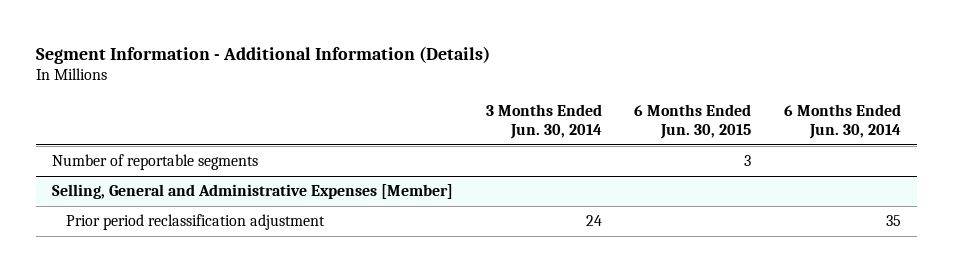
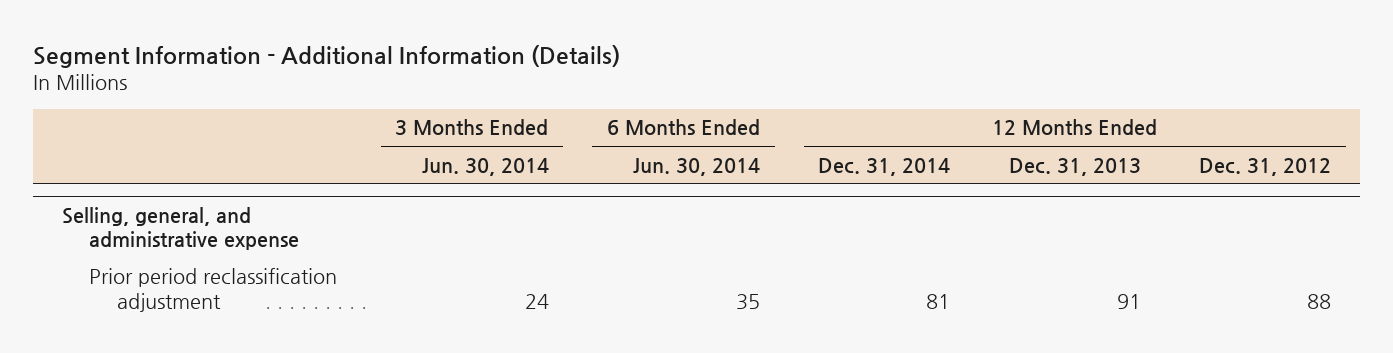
- | 3 Months Ended Jun. 30, 2014 | 6 Months Ended Jun. 30, 2015 | 6 Months Ended Jun. 30, 2014
+ | 3 Months Ended Jun. 30, 2014 | 6 Months Ended Jun. 30, 2014 | 12 Months Ended Dec. 31, 2014 | 12 Months Ended Dec. 31, 2013 | 12 Months Ended Dec. 31, 2012
- Number of reportable segments | | 3 |
- Selling, General and Administrative Expenses [Member]
+ Selling, general, and administrative expense

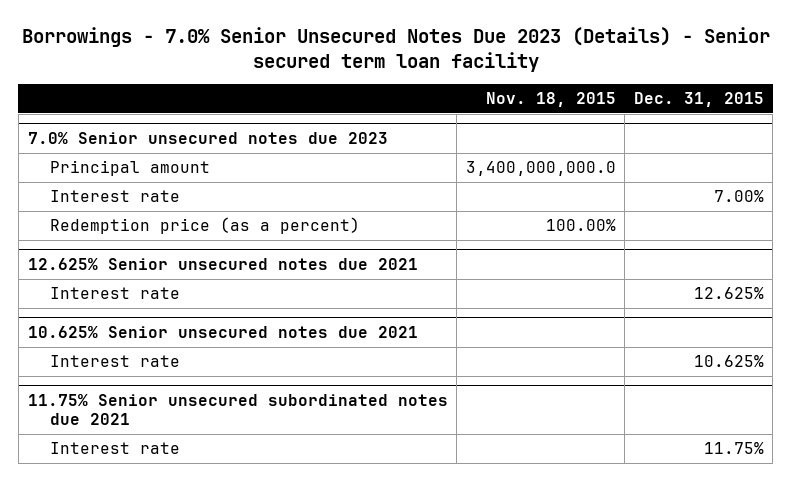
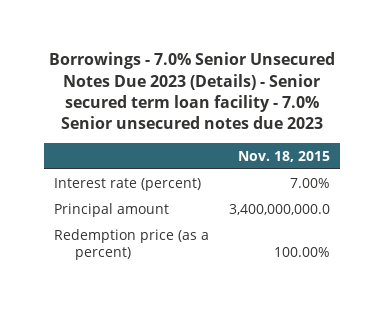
- Borrowings - 7.0% Senior Unsecured Notes Due 2023 (Details) - Senior secured term loan facility
+ Borrowings - 7.0% Senior Unsecured Notes Due 2023 (Details) - Senior secured term loan facility - 7.0% Senior unsecured notes due 2023
- | Nov. 18, 2015 | Dec. 31, 2015
+ | Nov. 18, 2015
- 7.0% Senior unsecured notes due 2023
+ Interest rate (percent) | 7.00%
- Interest rate | | 7.00%
- 12.625% Senior unsecured notes due 2021
- Interest rate | | 12.625%
- 10.625% Senior unsecured notes due 2021
- Interest rate | | 10.625%
- 11.75% Senior unsecured subordinated notes due 2021
- Interest rate | | 11.75%

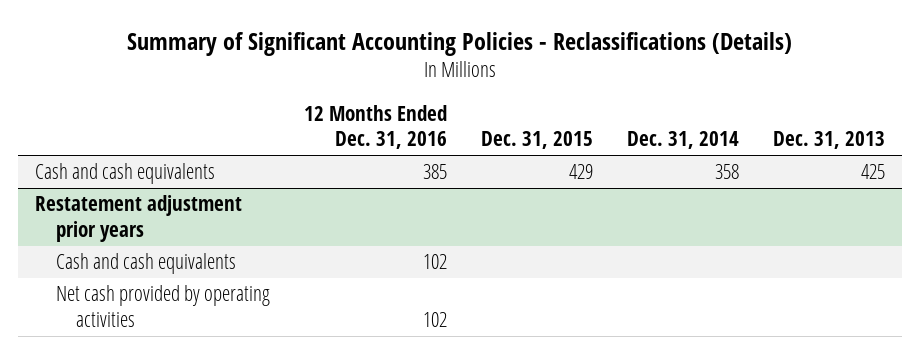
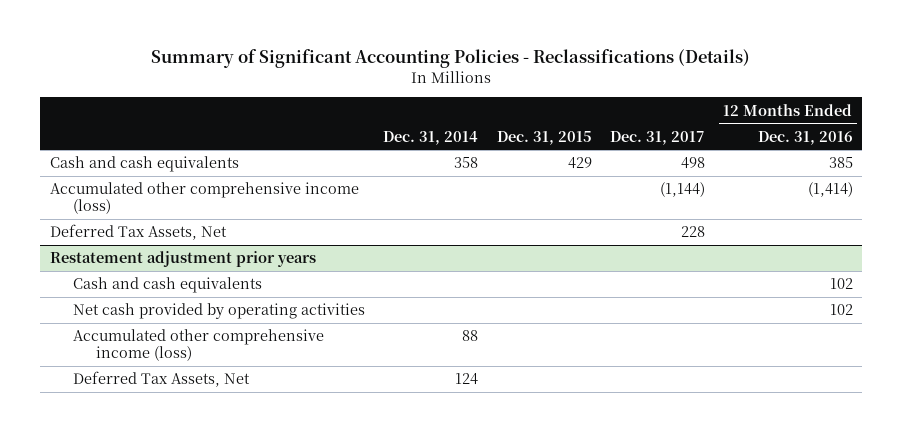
- | 12 Months Ended Dec. 31, 2016 | Dec. 31, 2015 | Dec. 31, 2014 | Dec. 31, 2013
+ | Dec. 31, 2014 | Dec. 31, 2015 | Dec. 31, 2017 | 12 Months Ended Dec. 31, 2016
+ Accumulated other comprehensive income (loss) | | | (1,144) | (1,414)
+ Deferred Tax Assets, Net | | | 228 |
@ Restatement adjustment prior years
+ Accumulated other comprehensive income (loss) | 88 | | |
+ Deferred Tax Assets, Net | 124 | | |

